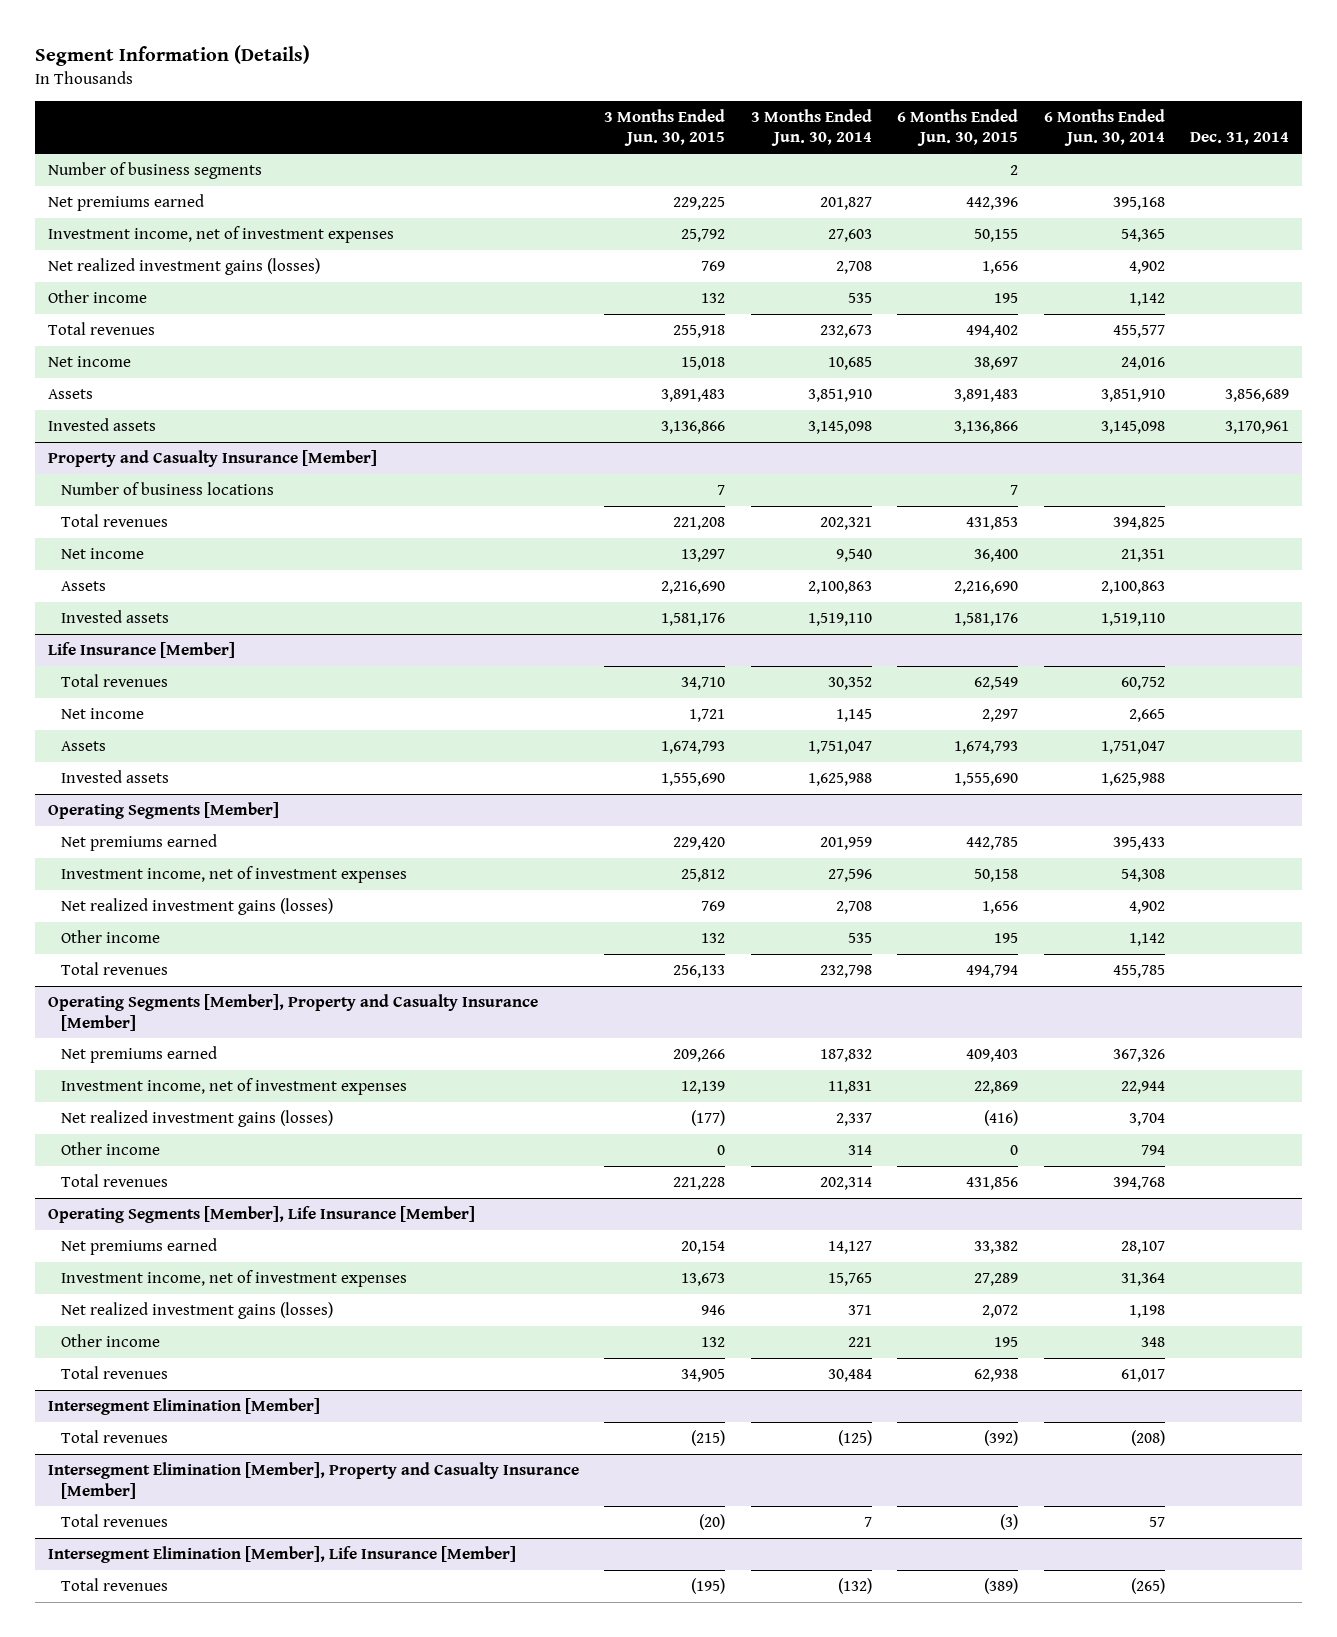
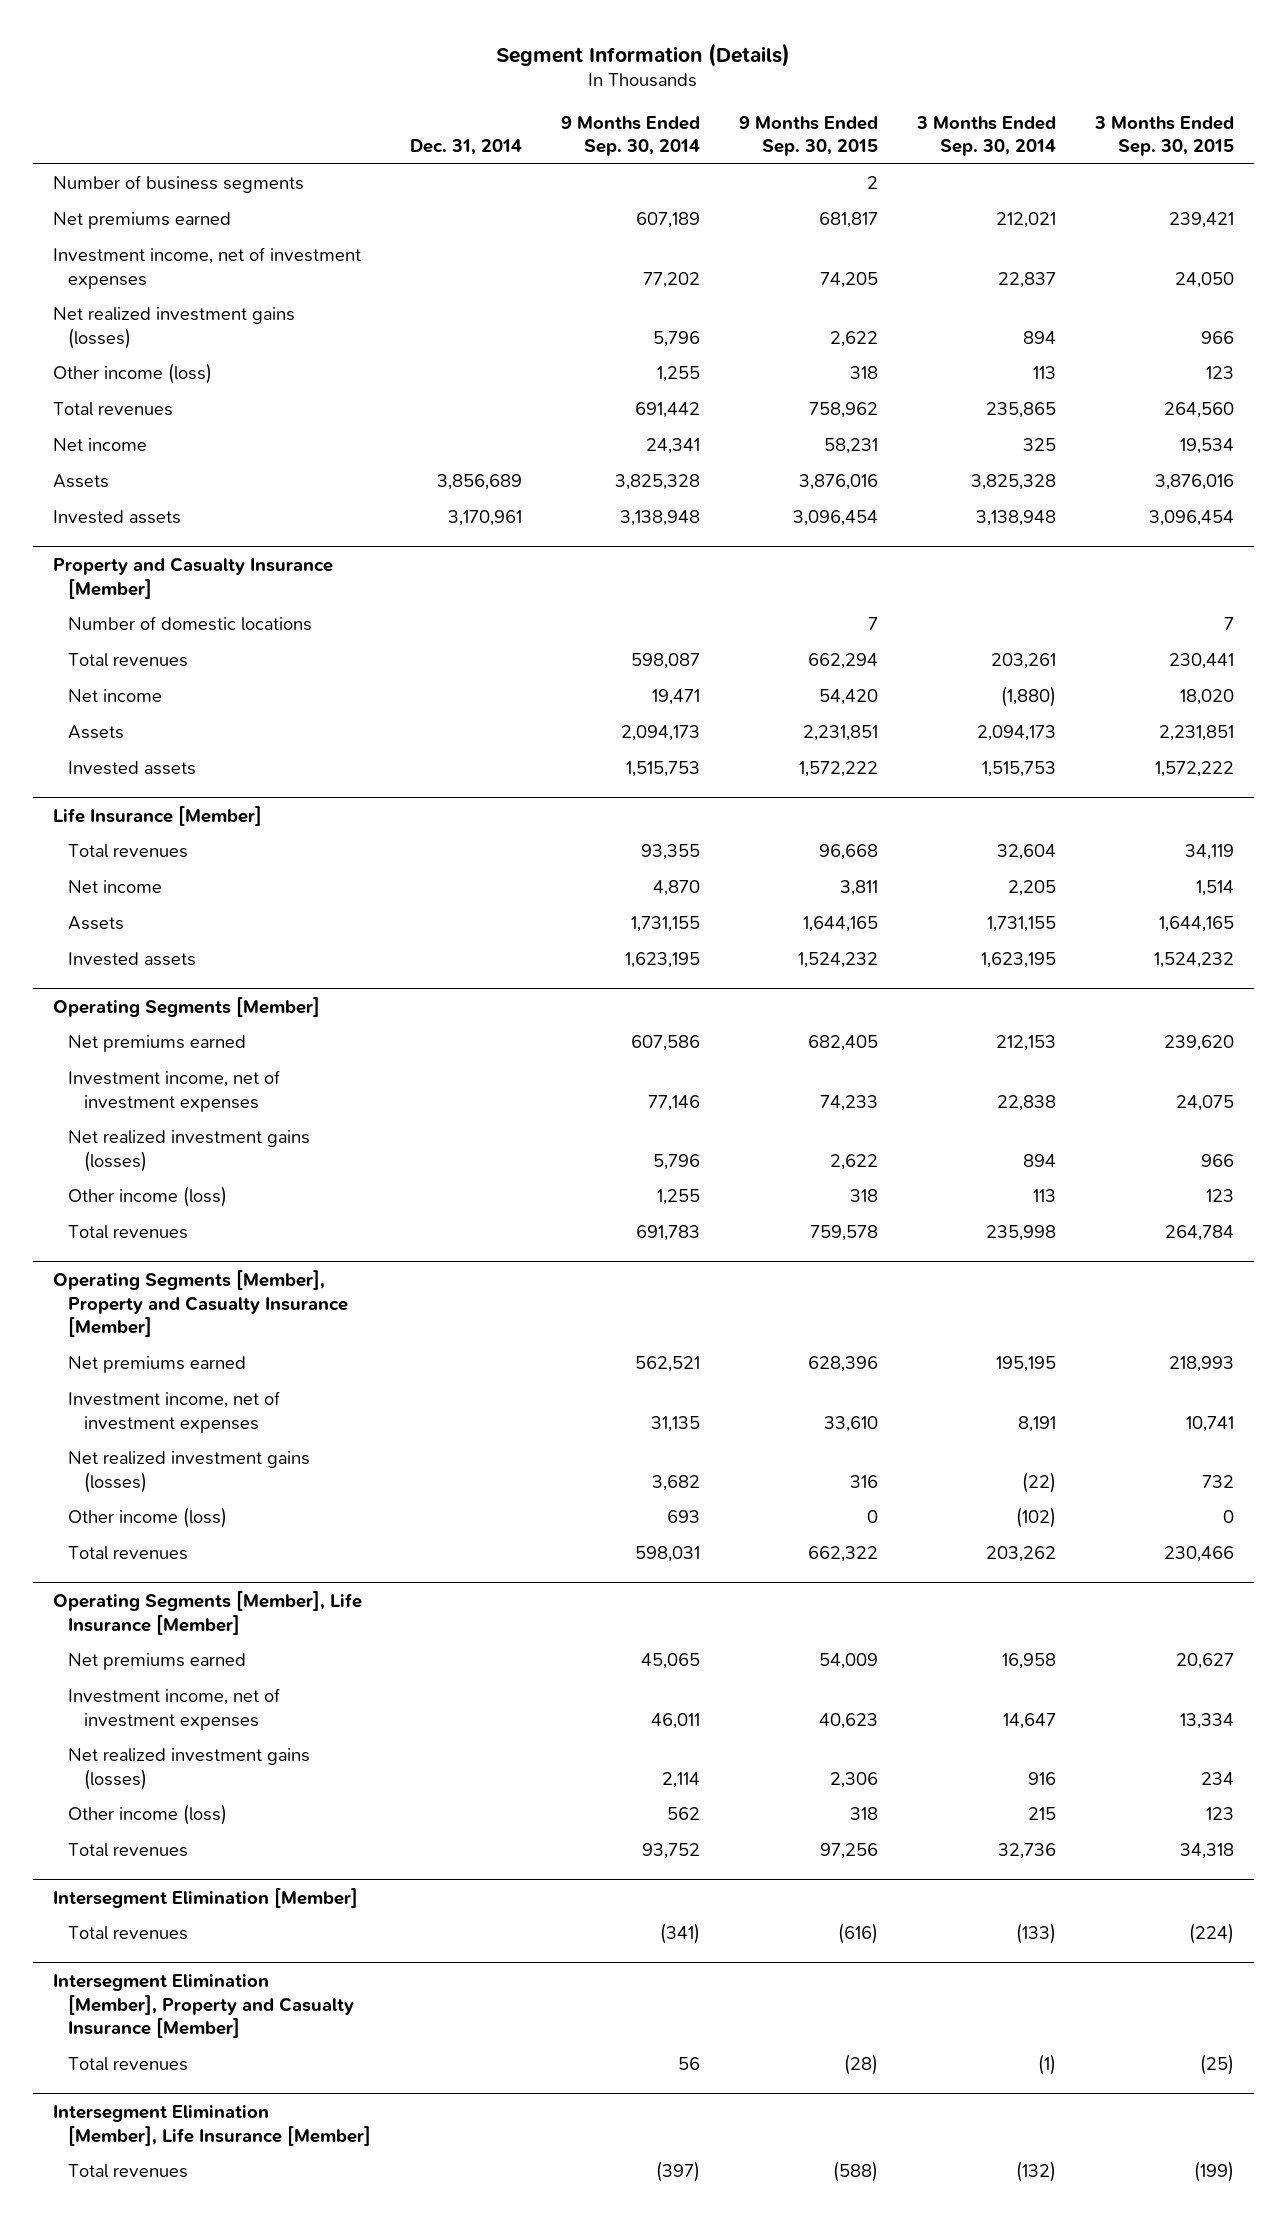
- | 3 Months Ended Jun. 30, 2015 | 3 Months Ended Jun. 30, 2014 | 6 Months Ended Jun. 30, 2015 | 6 Months Ended Jun. 30, 2014 | Dec. 31, 2014
+ | Dec. 31, 2014 | 9 Months Ended Sep. 30, 2014 | 9 Months Ended Sep. 30, 2015 | 3 Months Ended Sep. 30, 2014 | 3 Months Ended Sep. 30, 2015
- Other income | 132 | 535 | 195 | 1,142 |
+ Other income (loss) | | 1,255 | 318 | 113 | 123
@ Property and Casualty Insurance [Member]
- Number of business locations | 7 | | 7 | |
+ Number of domestic locations | | | 7 | | 7
@ Operating Segments [Member]
- Other income | 132 | 535 | 195 | 1,142 |
+ Other income (loss) | | 1,255 | 318 | 113 | 123
@ Operating Segments [Member], Property and Casualty Insurance [Member]
- Other income | 0 | 314 | 0 | 794 |
+ Other income (loss) | | 693 | 0 | (102) | 0
@ Operating Segments [Member], Life Insurance [Member]
- Other income | 132 | 221 | 195 | 348 |
+ Other income (loss) | | 562 | 318 | 215 | 123

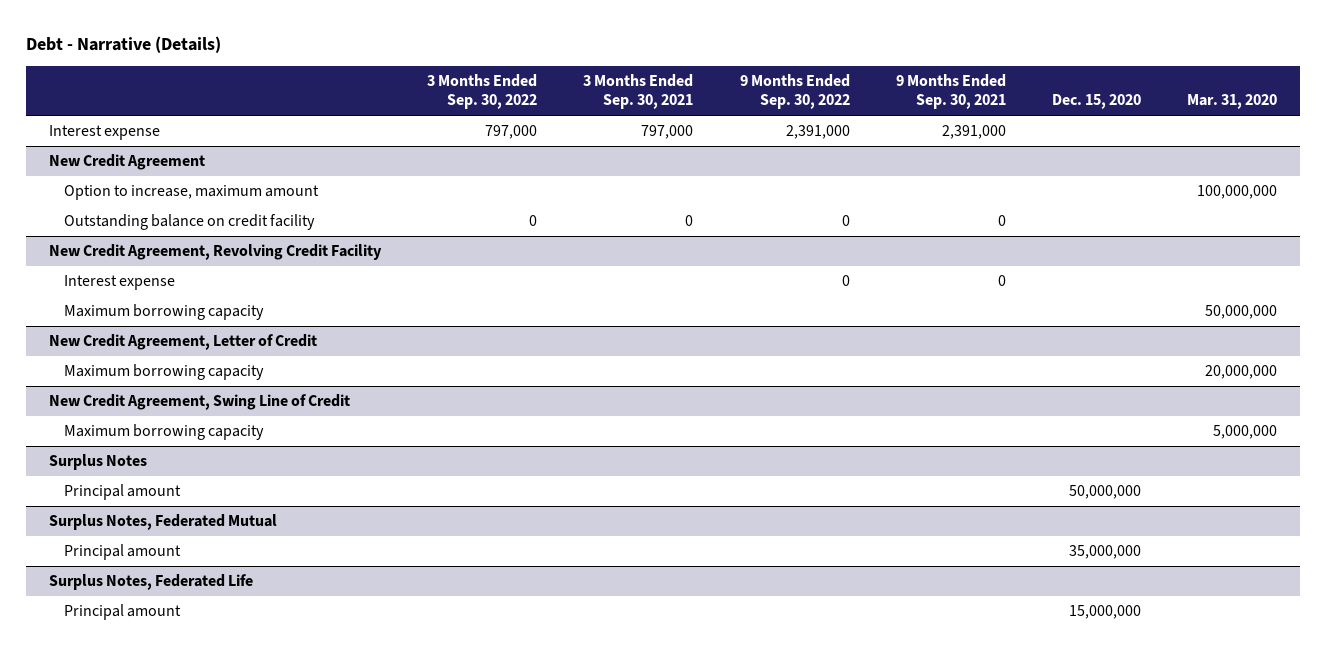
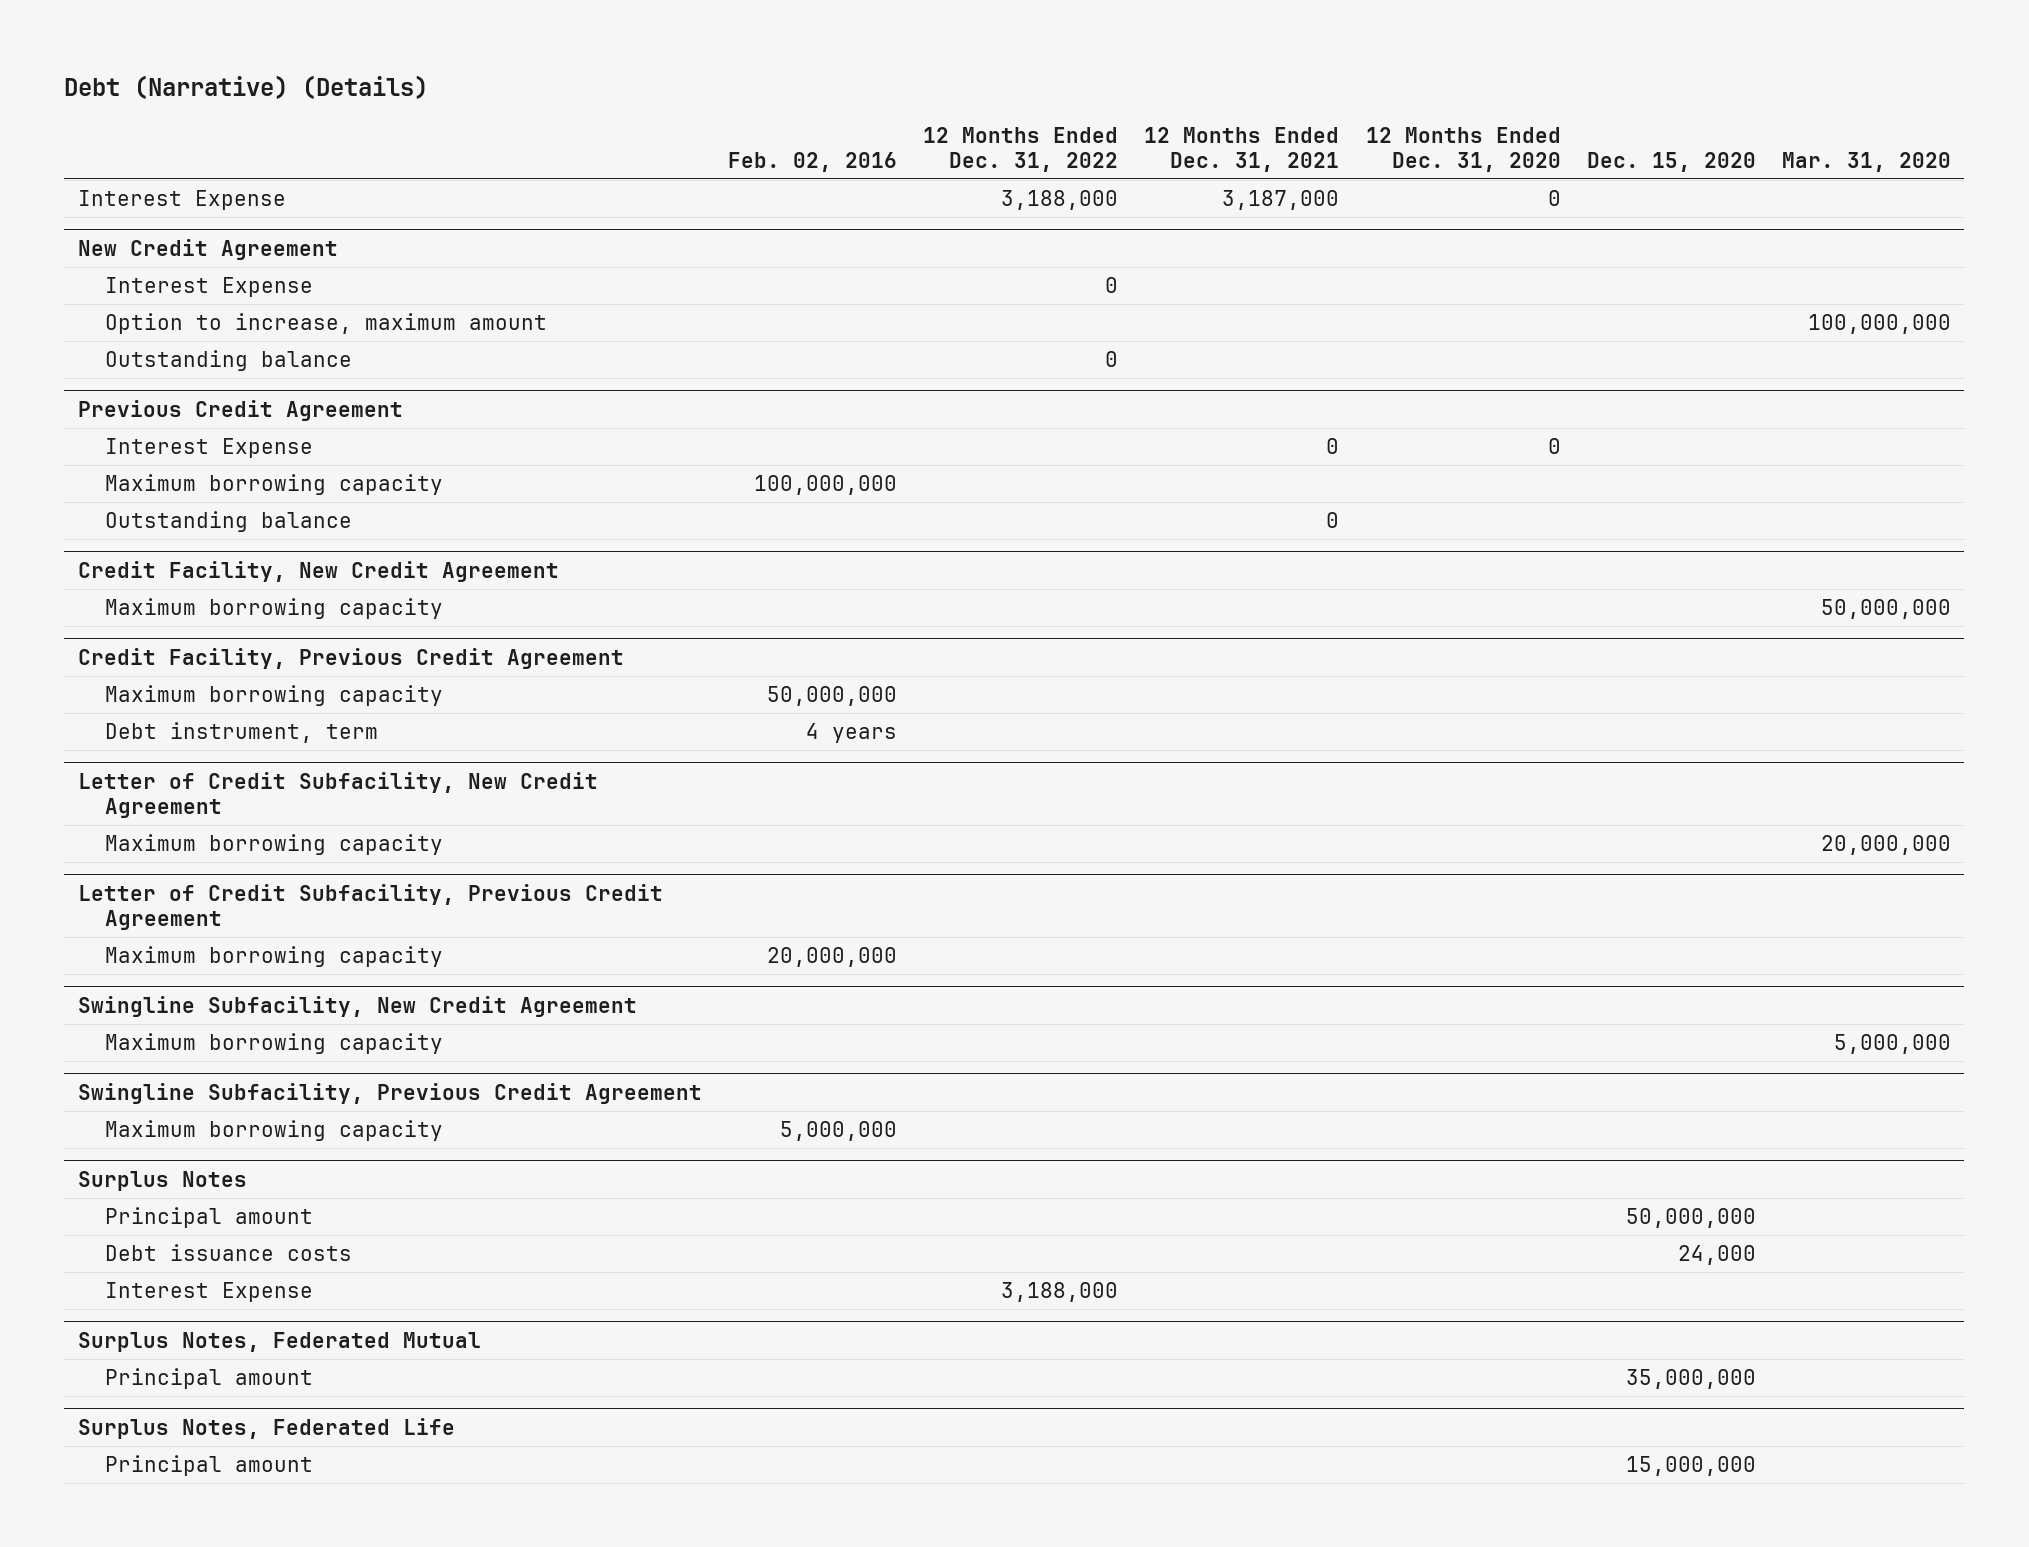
- Debt - Narrative (Details)
+ Debt (Narrative) (Details)
- | 3 Months Ended Sep. 30, 2022 | 3 Months Ended Sep. 30, 2021 | 9 Months Ended Sep. 30, 2022 | 9 Months Ended Sep. 30, 2021 | Dec. 15, 2020 | Mar. 31, 2020
+ | Feb. 02, 2016 | 12 Months Ended Dec. 31, 2022 | 12 Months Ended Dec. 31, 2021 | 12 Months Ended Dec. 31, 2020 | Dec. 15, 2020 | Mar. 31, 2020
- Interest expense | 797,000 | 797,000 | 2,391,000 | 2,391,000 | |
+ Interest Expense | | 3,188,000 | 3,187,000 | 0 | |
@ New Credit Agreement
+ Interest Expense | | 0 | | | |
- Outstanding balance on credit facility | 0 | 0 | 0 | 0 | |
- New Credit Agreement, Revolving Credit Facility
- Interest expense | | | 0 | 0 | |
@ New Credit Agreement
+ Outstanding balance | | 0 | | | |
+ Previous Credit Agreement
+ Interest Expense | | | 0 | 0 | |
+ Maximum borrowing capacity | 100,000,000 | | | | |
+ Outstanding balance | | | 0 | | |
+ Credit Facility, New Credit Agreement
- New Credit Agreement, Letter of Credit
+ Credit Facility, Previous Credit Agreement
+ Maximum borrowing capacity | 50,000,000 | | | | |
+ Debt instrument, term | 4 years | | | | |
+ Letter of Credit Subfacility, New Credit Agreement
- New Credit Agreement, Swing Line of Credit
+ Letter of Credit Subfacility, Previous Credit Agreement
+ Maximum borrowing capacity | 20,000,000 | | | | |
+ Swingline Subfacility, New Credit Agreement
+ Swingline Subfacility, Previous Credit Agreement
+ Maximum borrowing capacity | 5,000,000 | | | | |
@ Surplus Notes
+ Debt issuance costs | | | | | 24,000 |
+ Interest Expense | | 3,188,000 | | | |

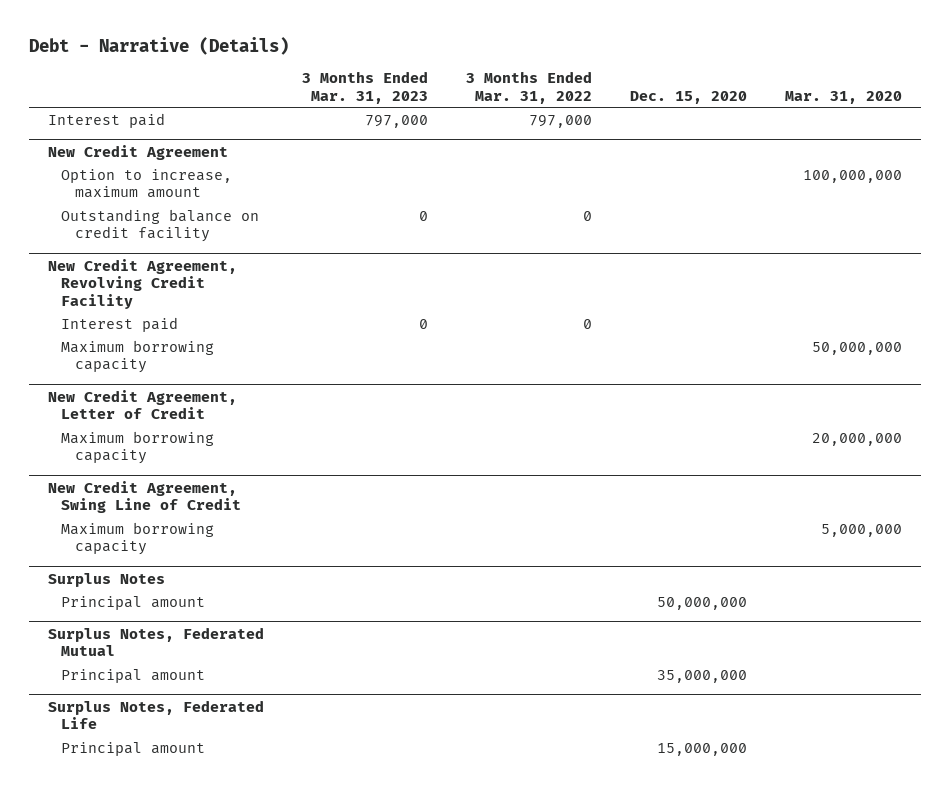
- Debt (Narrative) (Details)
+ Debt - Narrative (Details)
- | Feb. 02, 2016 | 12 Months Ended Dec. 31, 2022 | 12 Months Ended Dec. 31, 2021 | 12 Months Ended Dec. 31, 2020 | Dec. 15, 2020 | Mar. 31, 2020
+ | 3 Months Ended Mar. 31, 2023 | 3 Months Ended Mar. 31, 2022 | Dec. 15, 2020 | Mar. 31, 2020
- Interest Expense | | 3,188,000 | 3,187,000 | 0 | |
+ Interest paid | 797,000 | 797,000 | |
@ New Credit Agreement
- Interest Expense | | 0 | | | |
- Outstanding balance | | 0 | | | |
- Previous Credit Agreement
- Interest Expense | | | 0 | 0 | |
- Maximum borrowing capacity | 100,000,000 | | | | |
- Outstanding balance | | | 0 | | |
- Credit Facility, New Credit Agreement
@ New Credit Agreement
+ Outstanding balance on credit facility | 0 | 0 | |
+ New Credit Agreement, Revolving Credit Facility
+ Interest paid | 0 | 0 | |
- Credit Facility, Previous Credit Agreement
- Maximum borrowing capacity | 50,000,000 | | | | |
- Debt instrument, term | 4 years | | | | |
- Letter of Credit Subfacility, New Credit Agreement
+ New Credit Agreement, Letter of Credit
- Letter of Credit Subfacility, Previous Credit Agreement
- Maximum borrowing capacity | 20,000,000 | | | | |
- Swingline Subfacility, New Credit Agreement
+ New Credit Agreement, Swing Line of Credit
- Swingline Subfacility, Previous Credit Agreement
- Maximum borrowing capacity | 5,000,000 | | | | |
@ Surplus Notes
- Debt issuance costs | | | | | 24,000 |
- Interest Expense | | 3,188,000 | | | |

